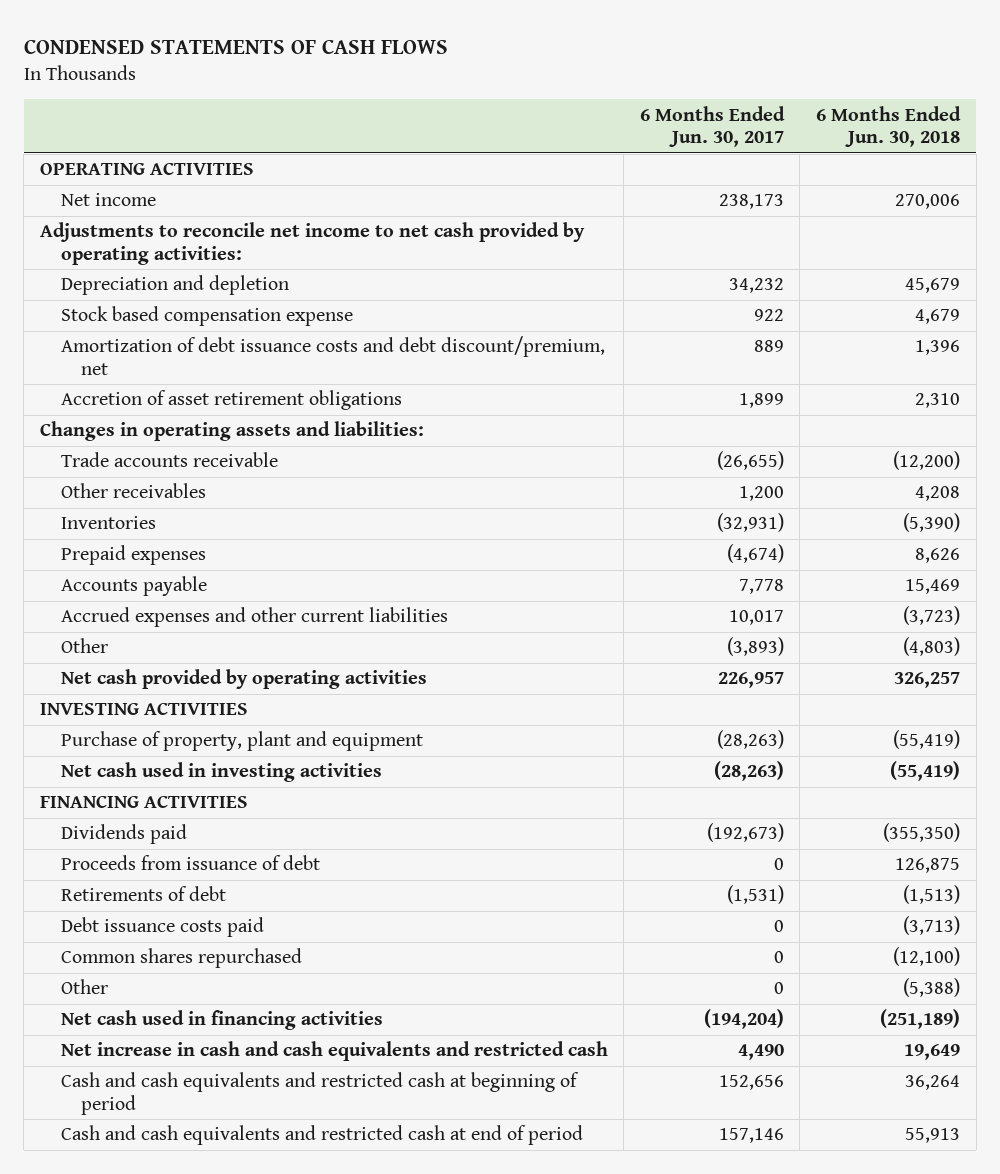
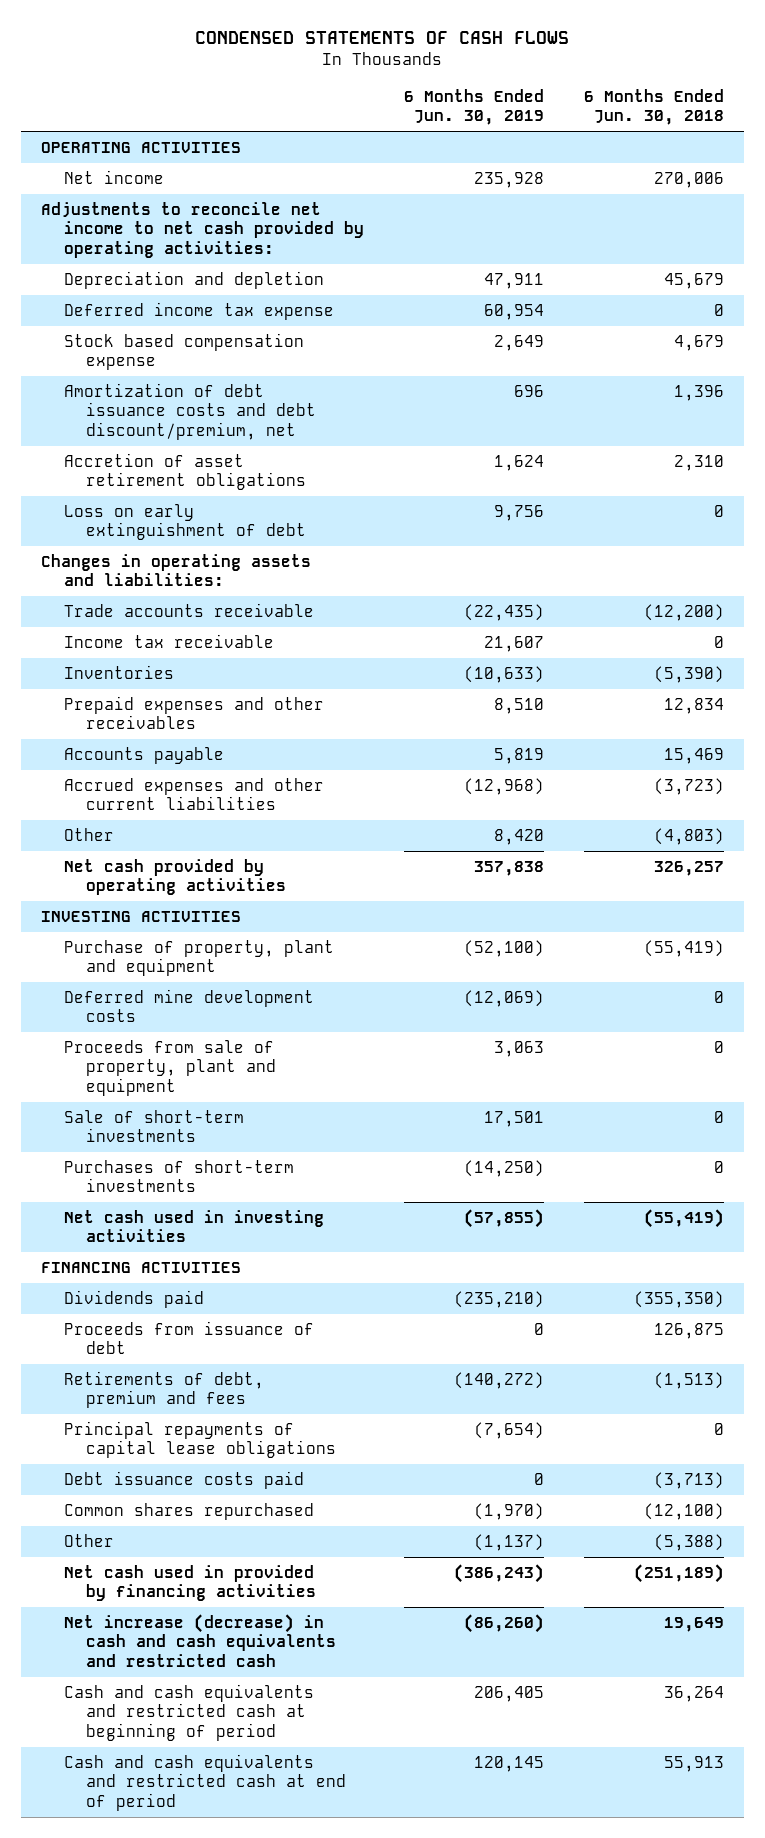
- | 6 Months Ended Jun. 30, 2017 | 6 Months Ended Jun. 30, 2018
+ | 6 Months Ended Jun. 30, 2019 | 6 Months Ended Jun. 30, 2018
+ Deferred income tax expense | 60,954 | 0
+ Loss on early extinguishment of debt | 9,756 | 0
- Other receivables | 1,200 | 4,208
+ Income tax receivable | 21,607 | 0
- Prepaid expenses | (4,674) | 8,626
+ Prepaid expenses and other receivables | 8,510 | 12,834
+ Deferred mine development costs | (12,069) | 0
+ Proceeds from sale of property, plant and equipment | 3,063 | 0
+ Sale of short-term investments | 17,501 | 0
+ Purchases of short-term investments | (14,250) | 0
- Retirements of debt | (1,531) | (1,513)
+ Retirements of debt, premium and fees | (140,272) | (1,513)
+ Principal repayments of capital lease obligations | (7,654) | 0
- Net cash used in financing activities | (194,204) | (251,189)
- Net increase in cash and cash equivalents and restricted cash | 4,490 | 19,649
+ Net cash used in provided by financing activities | (386,243) | (251,189)
+ Net increase (decrease) in cash and cash equivalents and restricted cash | (86,260) | 19,649

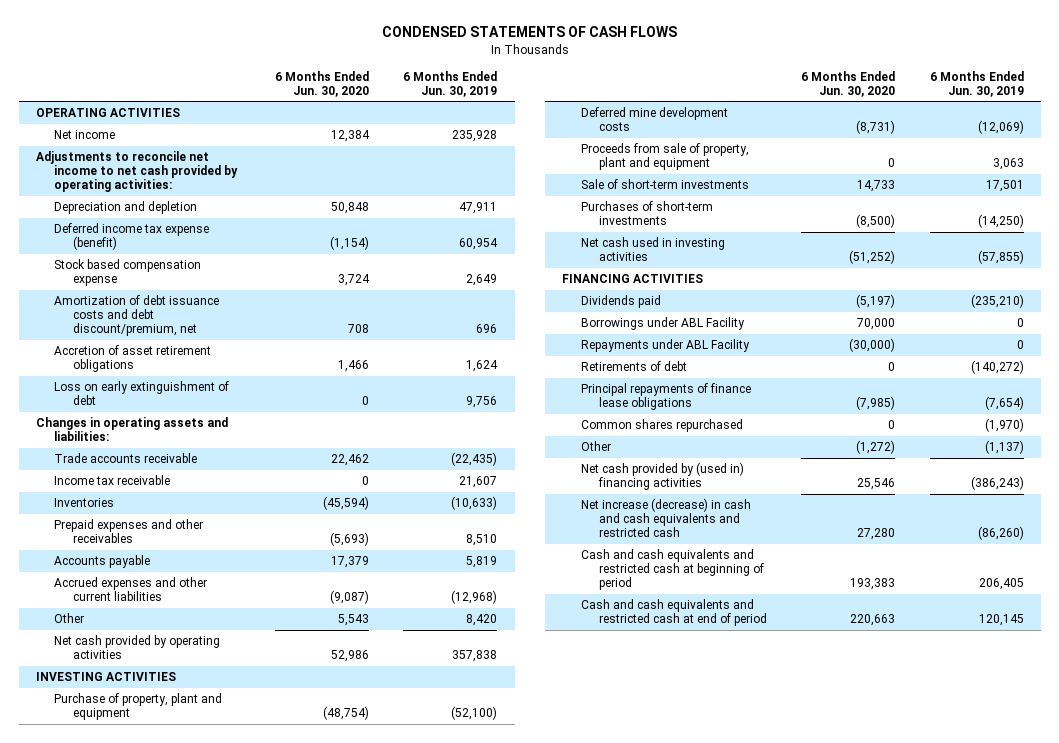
- | 6 Months Ended Jun. 30, 2019 | 6 Months Ended Jun. 30, 2018
+ | 6 Months Ended Jun. 30, 2020 | 6 Months Ended Jun. 30, 2019
- Deferred income tax expense | 60,954 | 0
+ Deferred income tax expense (benefit) | (1,154) | 60,954
- Proceeds from issuance of debt | 0 | 126,875
- Retirements of debt, premium and fees | (140,272) | (1,513)
- Principal repayments of capital lease obligations | (7,654) | 0
- Debt issuance costs paid | 0 | (3,713)
+ Borrowings under ABL Facility | 70,000 | 0
+ Repayments under ABL Facility | (30,000) | 0
+ Retirements of debt | 0 | (140,272)
+ Principal repayments of finance lease obligations | (7,985) | (7,654)
- Net cash used in provided by financing activities | (386,243) | (251,189)
+ Net cash provided by (used in) financing activities | 25,546 | (386,243)

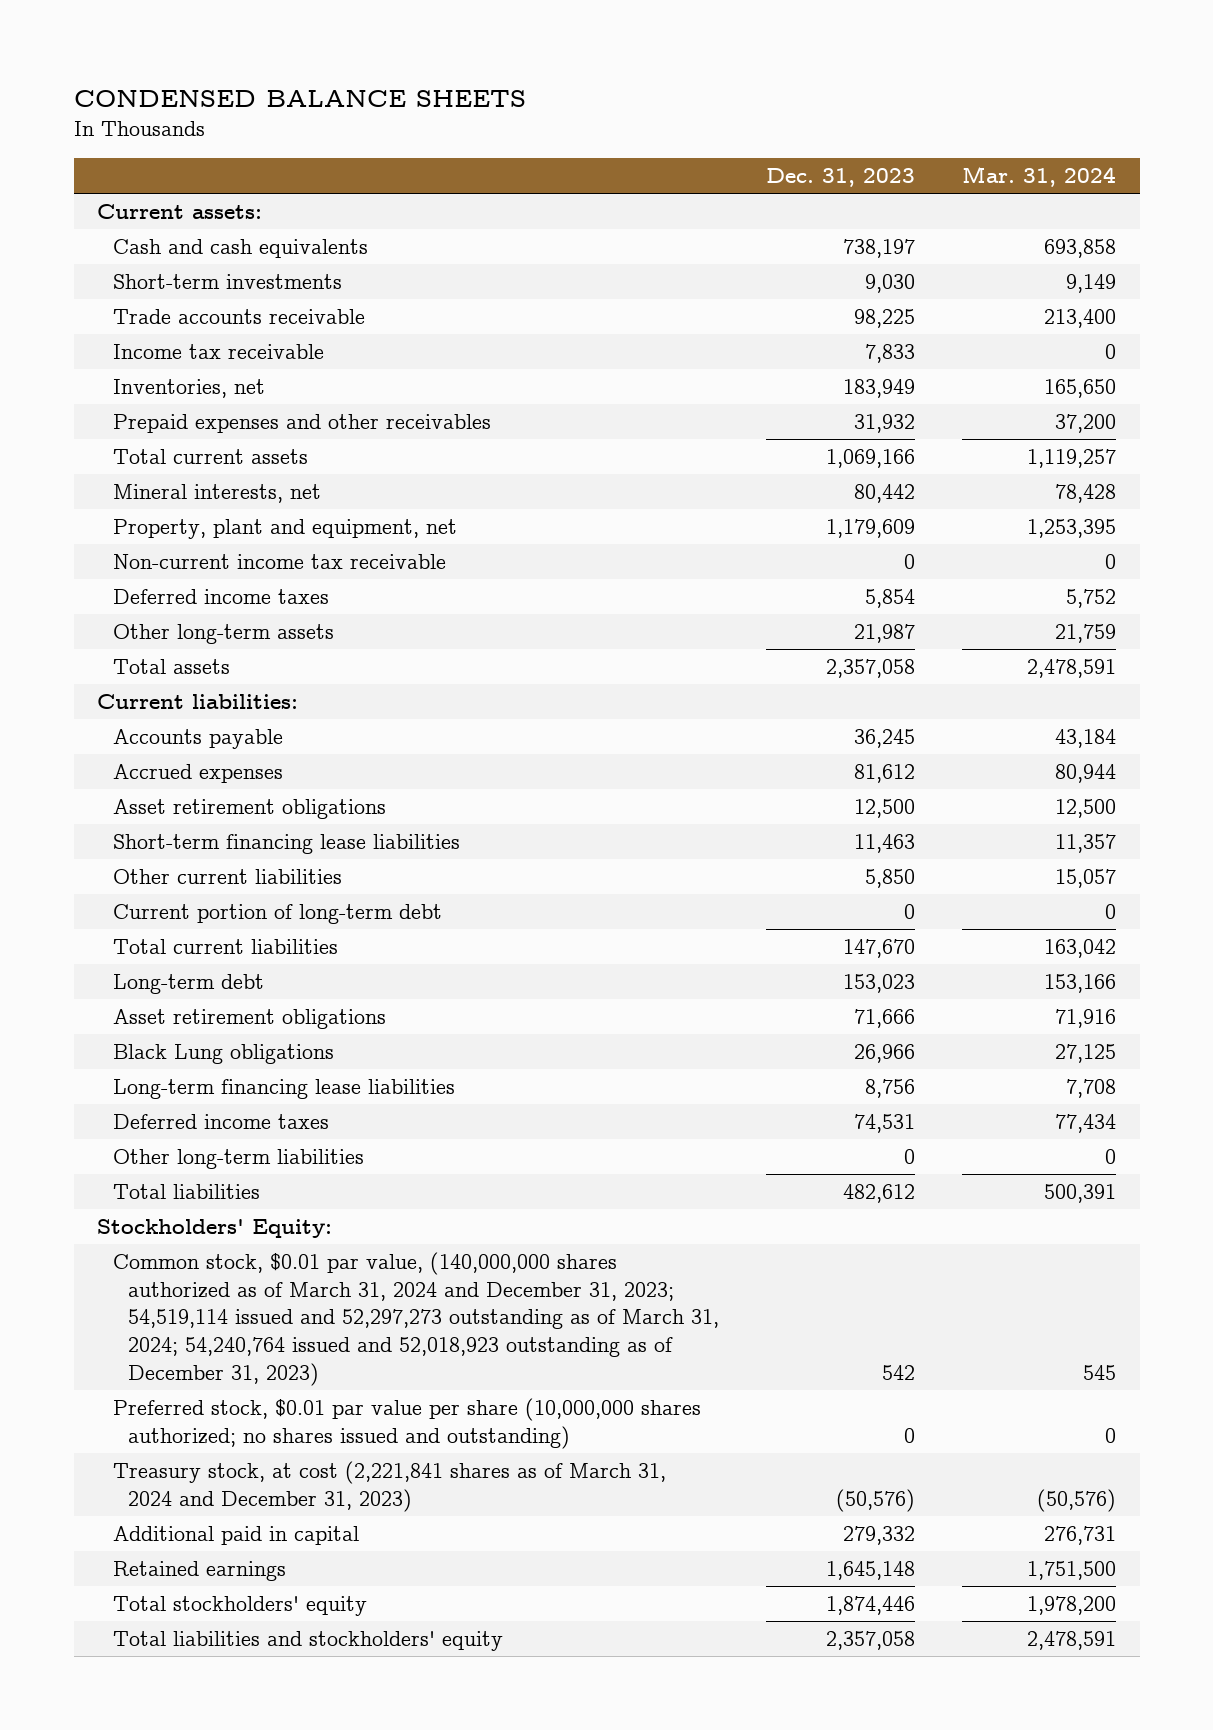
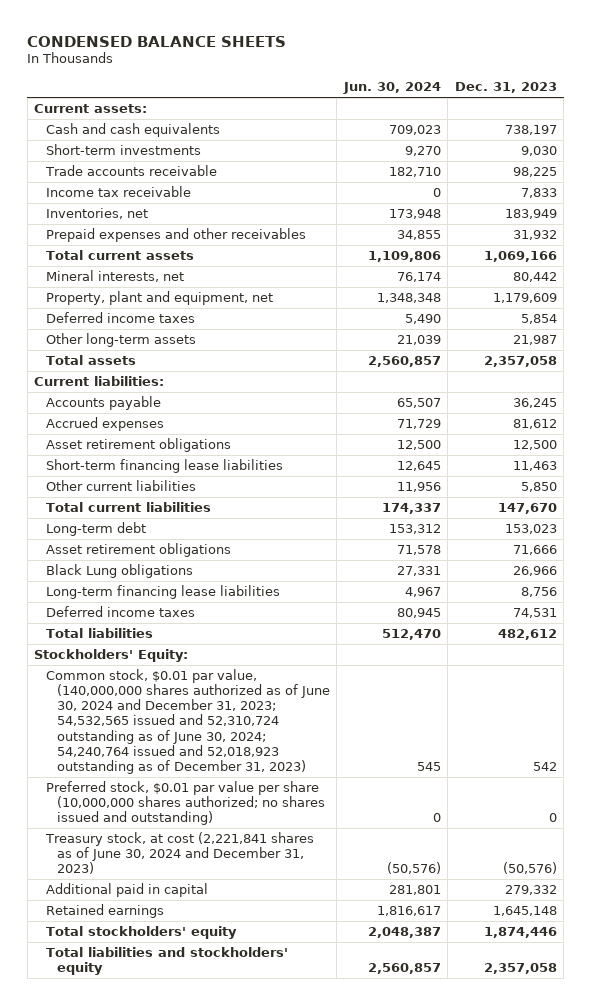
- | Dec. 31, 2023 | Mar. 31, 2024
+ | Jun. 30, 2024 | Dec. 31, 2023
- Non-current income tax receivable | 0 | 0
- Current portion of long-term debt | 0 | 0
- Other long-term liabilities | 0 | 0
- Common stock, $0.01 par value, (140,000,000 shares authorized as of March 31, 2024 and December 31, 2023; 54,519,114 issued and 52,297,273 outstanding as of March 31, 2024; 54,240,764 issued and 52,018,923 outstanding as of December 31, 2023) | 542 | 545
+ Common stock, $0.01 par value, (140,000,000 shares authorized as of June 30, 2024 and December 31, 2023; 54,532,565 issued and 52,310,724 outstanding as of June 30, 2024; 54,240,764 issued and 52,018,923 outstanding as of December 31, 2023) | 545 | 542
- Treasury stock, at cost (2,221,841 shares as of March 31, 2024 and December 31, 2023) | (50,576) | (50,576)
+ Treasury stock, at cost (2,221,841 shares as of June 30, 2024 and December 31, 2023) | (50,576) | (50,576)

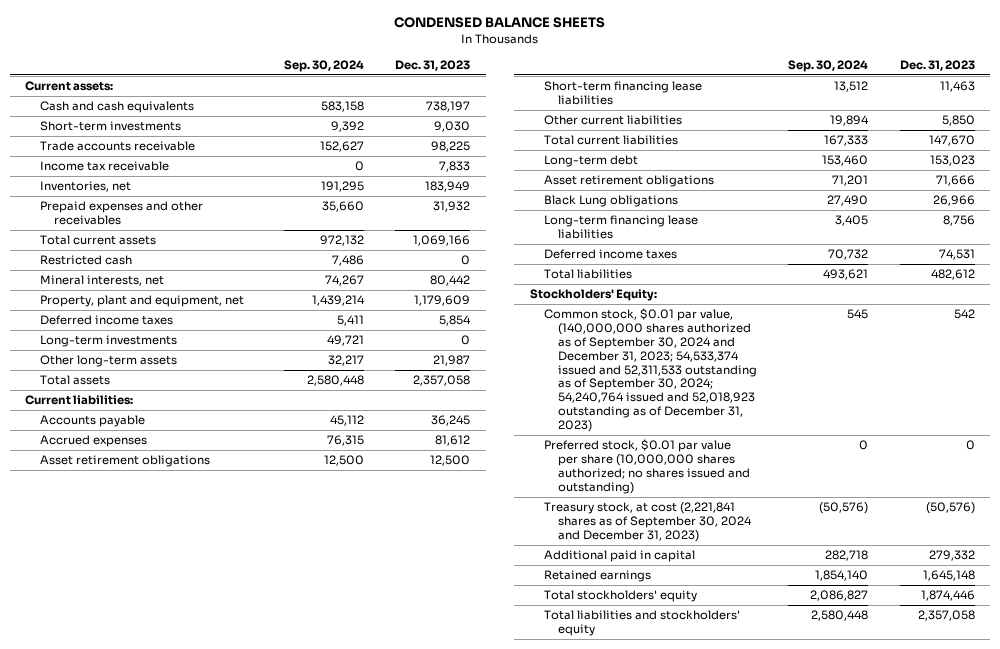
- | Jun. 30, 2024 | Dec. 31, 2023
+ | Sep. 30, 2024 | Dec. 31, 2023
+ Restricted cash | 7,486 | 0
+ Long-term investments | 49,721 | 0
- Common stock, $0.01 par value, (140,000,000 shares authorized as of June 30, 2024 and December 31, 2023; 54,532,565 issued and 52,310,724 outstanding as of June 30, 2024; 54,240,764 issued and 52,018,923 outstanding as of December 31, 2023) | 545 | 542
+ Common stock, $0.01 par value, (140,000,000 shares authorized as of September 30, 2024 and December 31, 2023; 54,533,374 issued and 52,311,533 outstanding as of September 30, 2024; 54,240,764 issued and 52,018,923 outstanding as of December 31, 2023) | 545 | 542
- Treasury stock, at cost (2,221,841 shares as of June 30, 2024 and December 31, 2023) | (50,576) | (50,576)
+ Treasury stock, at cost (2,221,841 shares as of September 30, 2024 and December 31, 2023) | (50,576) | (50,576)

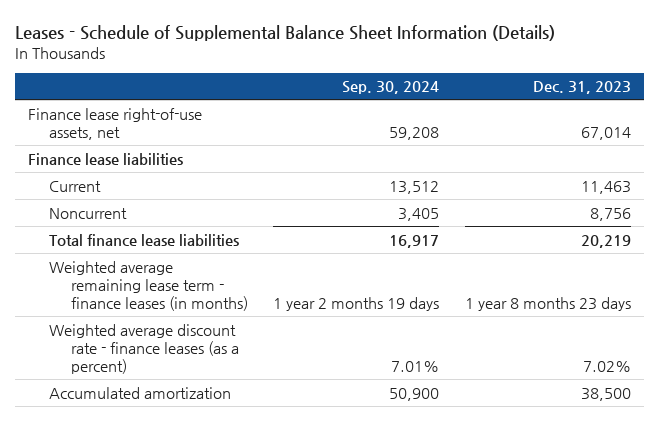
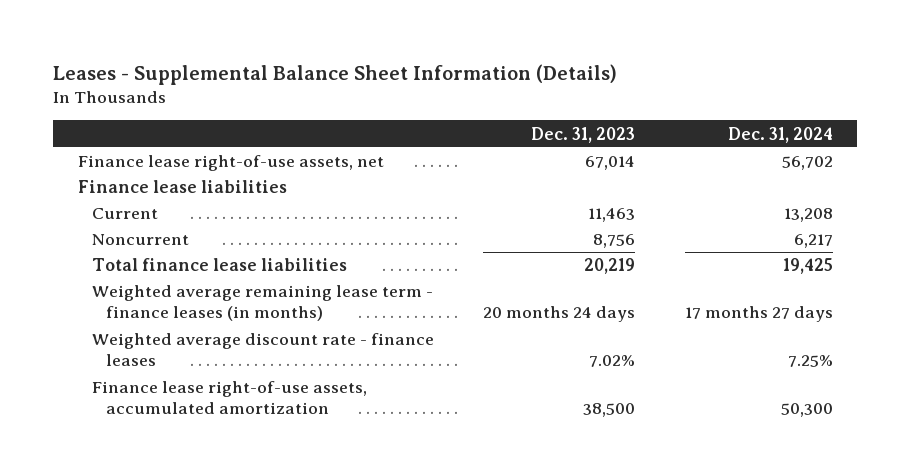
- Leases - Schedule of Supplemental Balance Sheet Information (Details)
+ Leases - Supplemental Balance Sheet Information (Details)
- | Sep. 30, 2024 | Dec. 31, 2023
+ | Dec. 31, 2023 | Dec. 31, 2024
- Weighted average remaining lease term - finance leases (in months) | 1 year 2 months 19 days | 1 year 8 months 23 days
- Weighted average discount rate - finance leases (as a percent) | 7.01% | 7.02%
- Accumulated amortization | 50,900 | 38,500
+ Weighted average remaining lease term - finance leases (in months) | 20 months 24 days | 17 months 27 days
+ Weighted average discount rate - finance leases | 7.02% | 7.25%
+ Finance lease right-of-use assets, accumulated amortization | 38,500 | 50,300

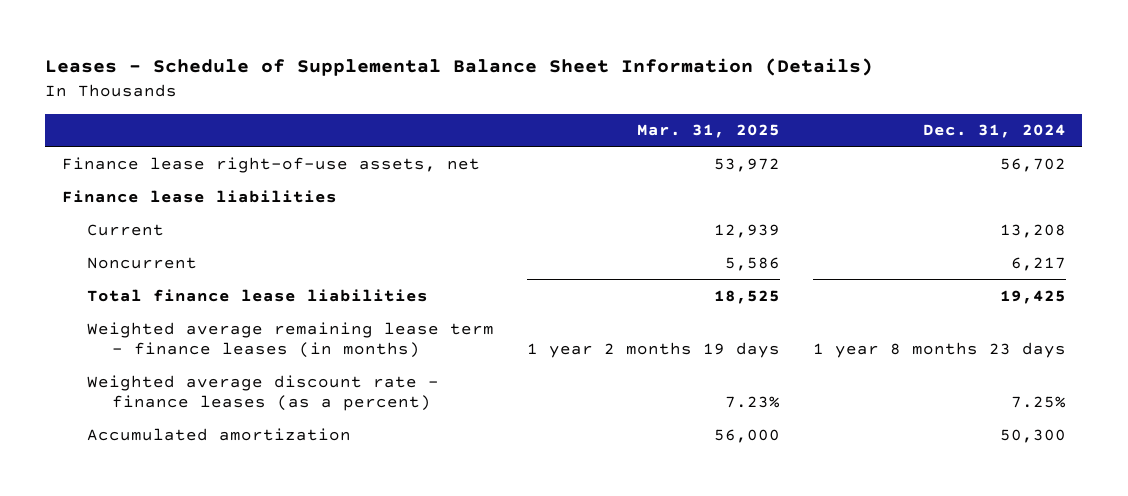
- Leases - Supplemental Balance Sheet Information (Details)
+ Leases - Schedule of Supplemental Balance Sheet Information (Details)
- | Dec. 31, 2023 | Dec. 31, 2024
+ | Mar. 31, 2025 | Dec. 31, 2024
- Weighted average remaining lease term - finance leases (in months) | 20 months 24 days | 17 months 27 days
- Weighted average discount rate - finance leases | 7.02% | 7.25%
- Finance lease right-of-use assets, accumulated amortization | 38,500 | 50,300
+ Weighted average remaining lease term - finance leases (in months) | 1 year 2 months 19 days | 1 year 8 months 23 days
+ Weighted average discount rate - finance leases (as a percent) | 7.23% | 7.25%
+ Accumulated amortization | 56,000 | 50,300

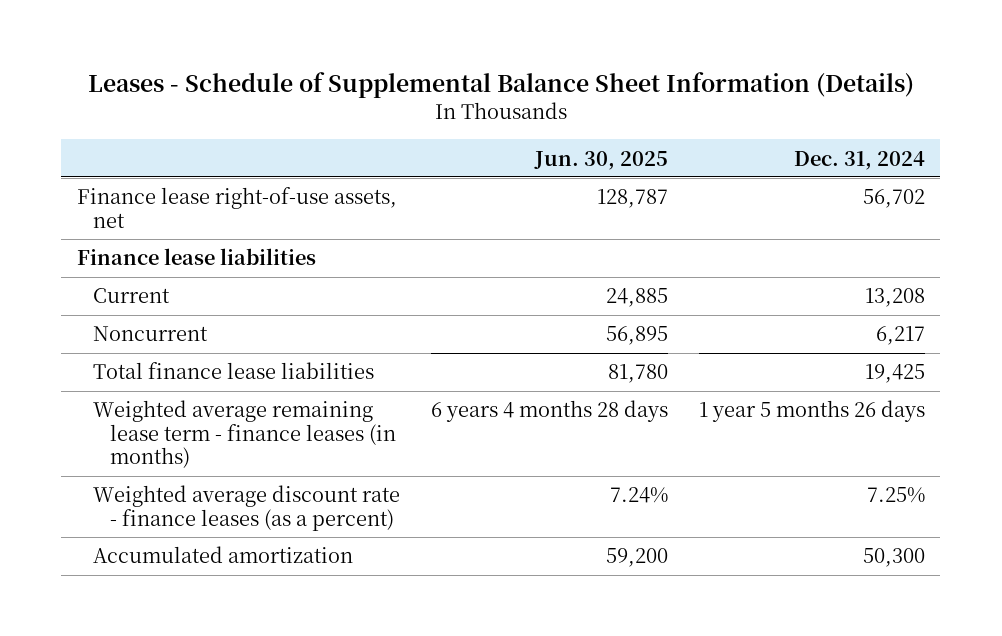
- | Mar. 31, 2025 | Dec. 31, 2024
+ | Jun. 30, 2025 | Dec. 31, 2024
- Weighted average remaining lease term - finance leases (in months) | 1 year 2 months 19 days | 1 year 8 months 23 days
+ Weighted average remaining lease term - finance leases (in months) | 6 years 4 months 28 days | 1 year 5 months 26 days

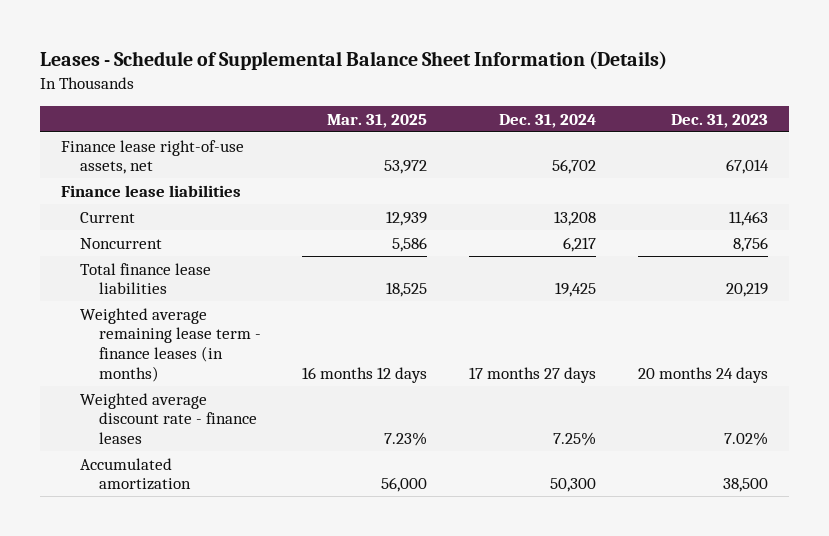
- | Jun. 30, 2025 | Dec. 31, 2024
+ | Mar. 31, 2025 | Dec. 31, 2024 | Dec. 31, 2023
- Weighted average remaining lease term - finance leases (in months) | 6 years 4 months 28 days | 1 year 5 months 26 days
- Weighted average discount rate - finance leases (as a percent) | 7.24% | 7.25%
+ Weighted average remaining lease term - finance leases (in months) | 16 months 12 days | 17 months 27 days | 20 months 24 days
+ Weighted average discount rate - finance leases | 7.23% | 7.25% | 7.02%

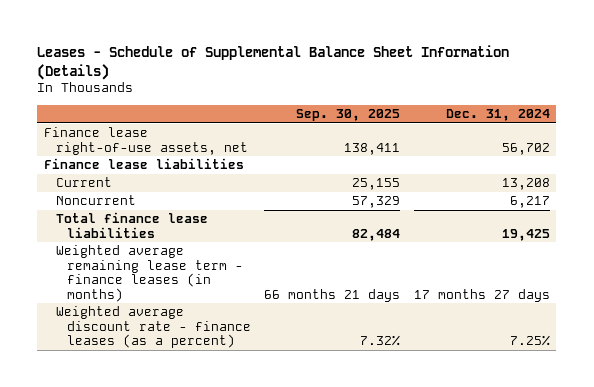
- | Mar. 31, 2025 | Dec. 31, 2024 | Dec. 31, 2023
+ | Sep. 30, 2025 | Dec. 31, 2024
- Weighted average discount rate - finance leases | 7.23% | 7.25% | 7.02%
- Accumulated amortization | 56,000 | 50,300 | 38,500
+ Weighted average discount rate - finance leases (as a percent) | 7.32% | 7.25%

